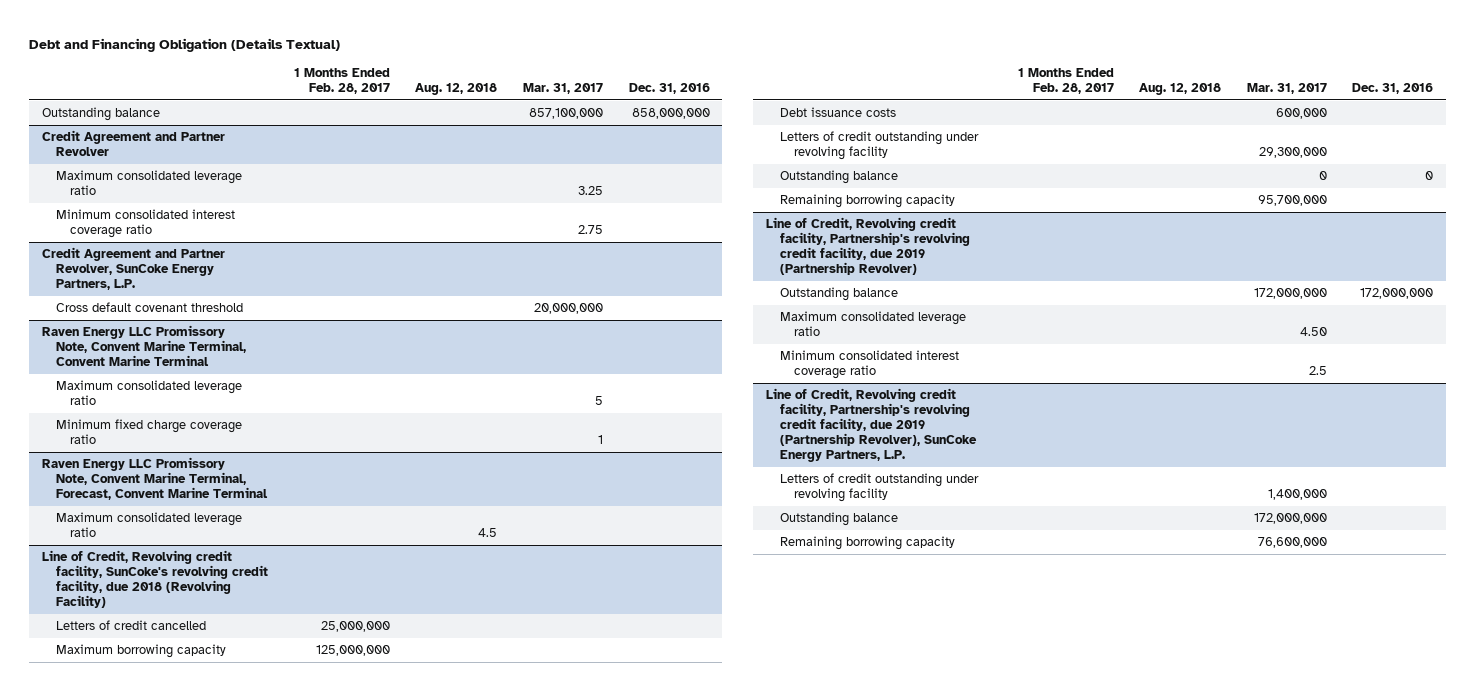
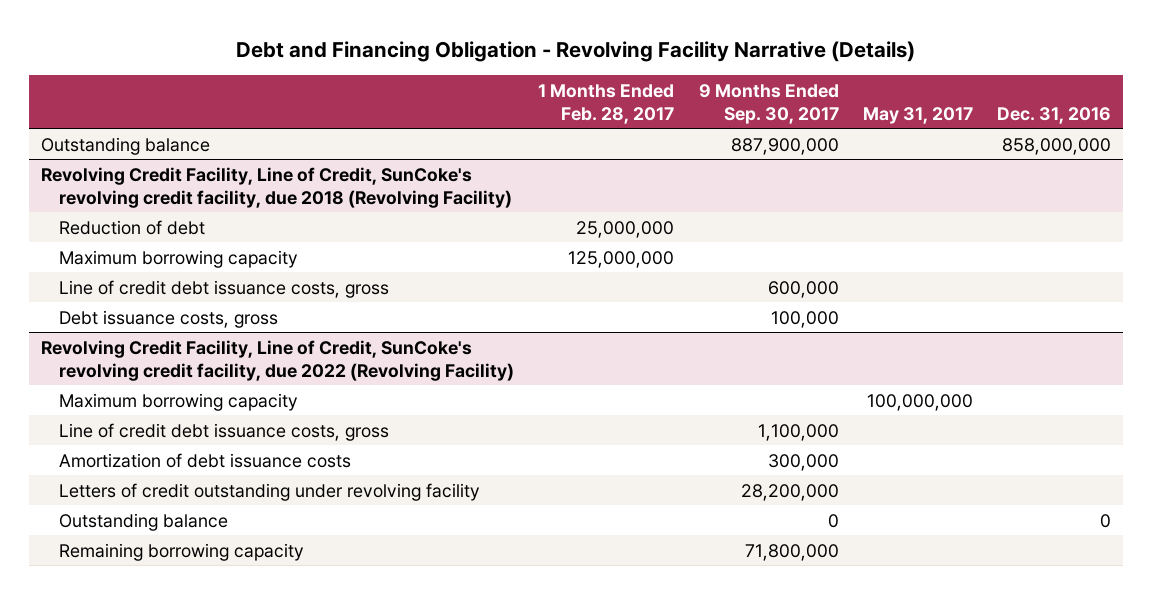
- Debt and Financing Obligation (Details Textual)
+ Debt and Financing Obligation - Revolving Facility Narrative (Details)
- | 1 Months Ended Feb. 28, 2017 | Aug. 12, 2018 | Mar. 31, 2017 | Dec. 31, 2016
+ | 1 Months Ended Feb. 28, 2017 | 9 Months Ended Sep. 30, 2017 | May 31, 2017 | Dec. 31, 2016
- Credit Agreement and Partner Revolver
- Maximum consolidated leverage ratio | | | 3.25 |
- Minimum consolidated interest coverage ratio | | | 2.75 |
- Credit Agreement and Partner Revolver, SunCoke Energy Partners, L.P.
- Cross default covenant threshold | | | 20,000,000 |
- Raven Energy LLC Promissory Note, Convent Marine Terminal, Convent Marine Terminal
- Maximum consolidated leverage ratio | | | 5 |
- Minimum fixed charge coverage ratio | | | 1 |
- Raven Energy LLC Promissory Note, Convent Marine Terminal, Forecast, Convent Marine Terminal
- Maximum consolidated leverage ratio | | 4.5 | |
- Line of Credit, Revolving credit facility, SunCoke's revolving credit facility, due 2018 (Revolving Facility)
- Letters of credit cancelled | 25,000,000 | | |
+ Revolving Credit Facility, Line of Credit, SunCoke's revolving credit facility, due 2018 (Revolving Facility)
+ Reduction of debt | 25,000,000 | | |
- Debt issuance costs | | | 600,000 |
- Letters of credit outstanding under revolving facility | | | 29,300,000 |
- Outstanding balance | | | 0 | 0
- Remaining borrowing capacity | | | 95,700,000 |
- Line of Credit, Revolving credit facility, Partnership's revolving credit facility, due 2019 (Partnership Revolver)
- Outstanding balance | | | 172,000,000 | 172,000,000
- Maximum consolidated leverage ratio | | | 4.50 |
- Minimum consolidated interest coverage ratio | | | 2.5 |
- Line of Credit, Revolving credit facility, Partnership's revolving credit facility, due 2019 (Partnership Revolver), SunCoke Energy Partners, L.P.
- Letters of credit outstanding under revolving facility | | | 1,400,000 |
- Outstanding balance | | | 172,000,000 |
- Remaining borrowing capacity | | | 76,600,000 |
+ Line of credit debt issuance costs, gross | | 600,000 | |
+ Debt issuance costs, gross | | 100,000 | |
+ Revolving Credit Facility, Line of Credit, SunCoke's revolving credit facility, due 2022 (Revolving Facility)
+ Maximum borrowing capacity | | | 100,000,000 |
+ Line of credit debt issuance costs, gross | | 1,100,000 | |
+ Amortization of debt issuance costs | | 300,000 | |
+ Letters of credit outstanding under revolving facility | | 28,200,000 | |
+ Outstanding balance | | 0 | | 0
+ Remaining borrowing capacity | | 71,800,000 | |

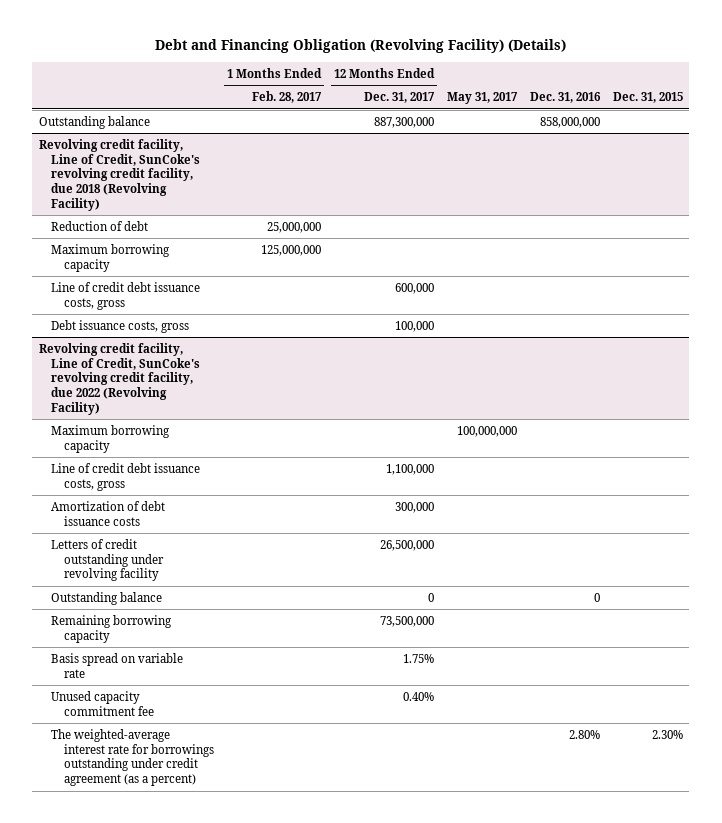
- Debt and Financing Obligation - Revolving Facility Narrative (Details)
+ Debt and Financing Obligation (Revolving Facility) (Details)
- | 1 Months Ended Feb. 28, 2017 | 9 Months Ended Sep. 30, 2017 | May 31, 2017 | Dec. 31, 2016
+ | 1 Months Ended Feb. 28, 2017 | 12 Months Ended Dec. 31, 2017 | May 31, 2017 | Dec. 31, 2016 | Dec. 31, 2015
- Revolving Credit Facility, Line of Credit, SunCoke's revolving credit facility, due 2018 (Revolving Facility)
+ Revolving credit facility, Line of Credit, SunCoke's revolving credit facility, due 2018 (Revolving Facility)
- Revolving Credit Facility, Line of Credit, SunCoke's revolving credit facility, due 2022 (Revolving Facility)
+ Revolving credit facility, Line of Credit, SunCoke's revolving credit facility, due 2022 (Revolving Facility)
+ Basis spread on variable rate | | 1.75% | | |
+ Unused capacity commitment fee | | 0.40% | | |
+ The weighted-average interest rate for borrowings outstanding under credit agreement (as a percent) | | | | 2.80% | 2.30%

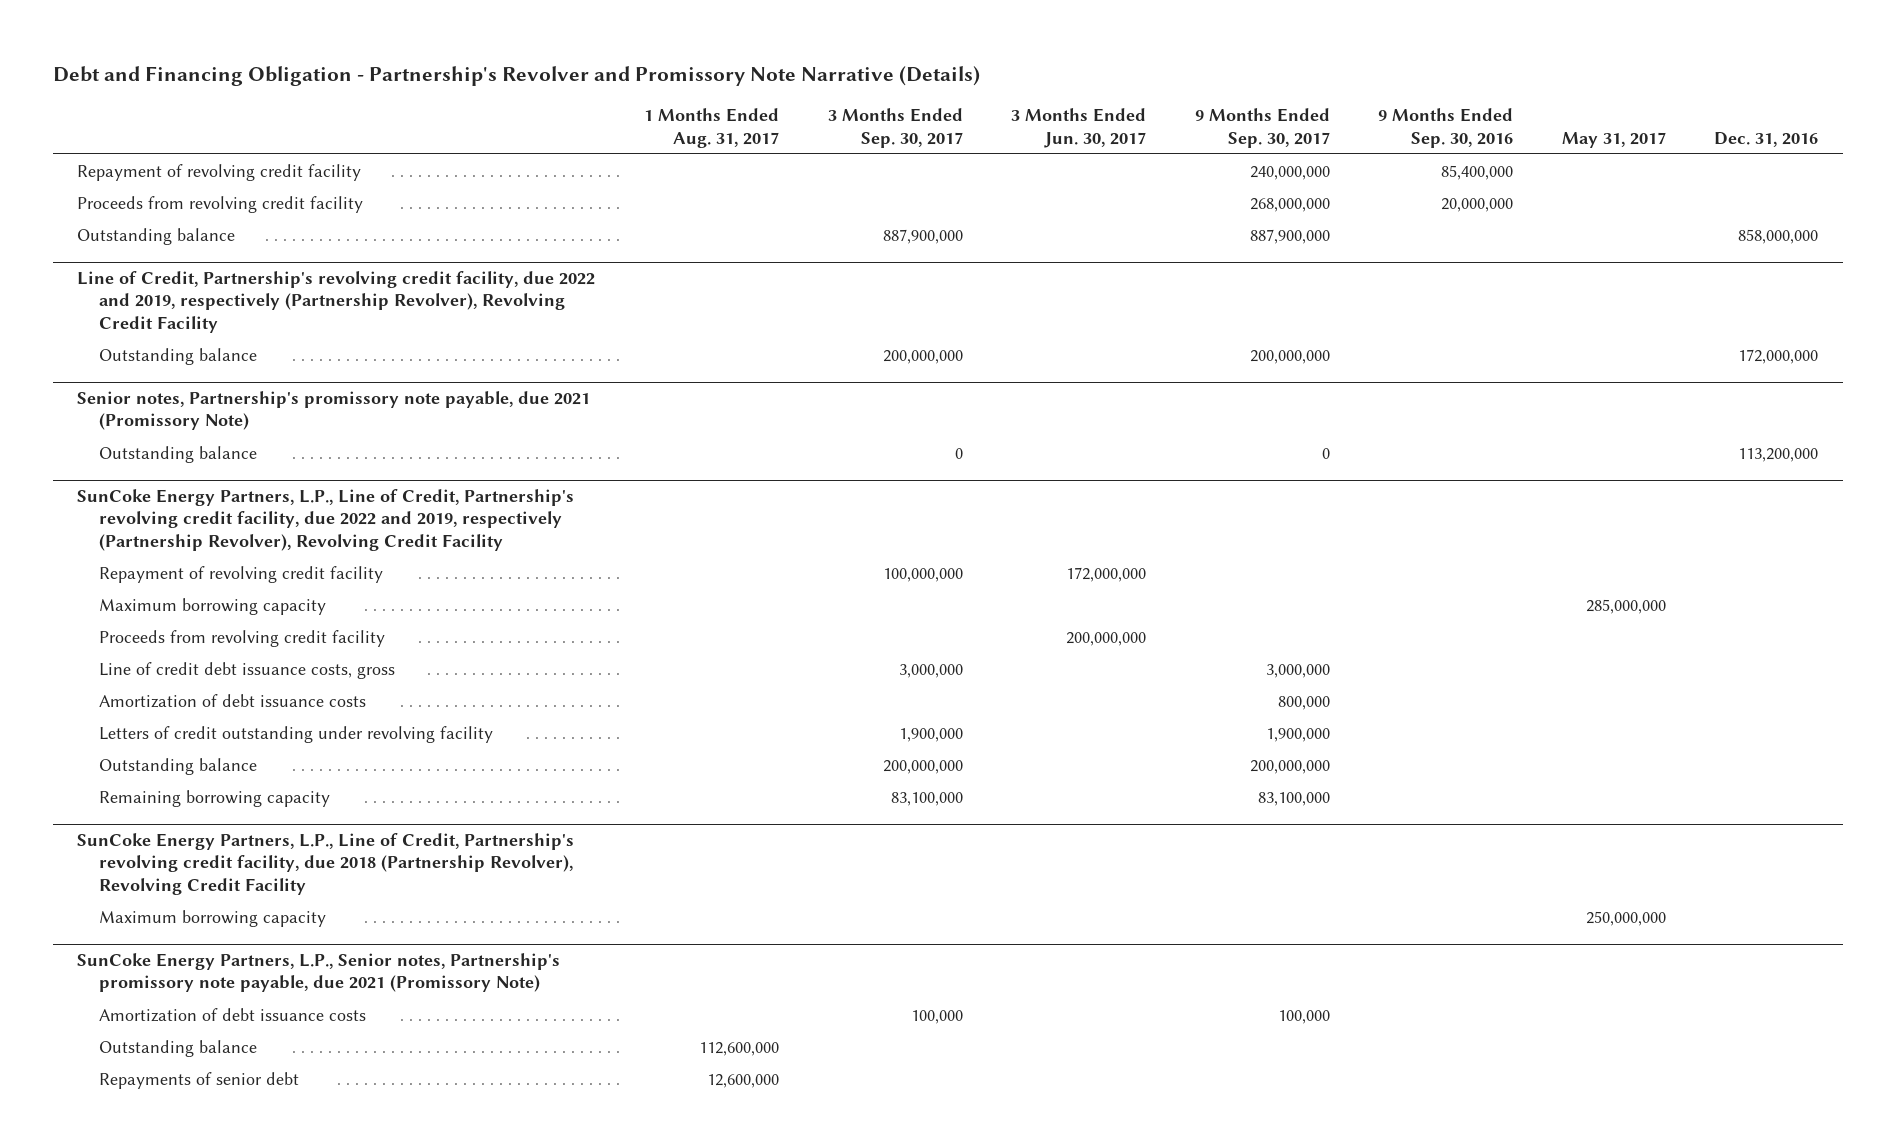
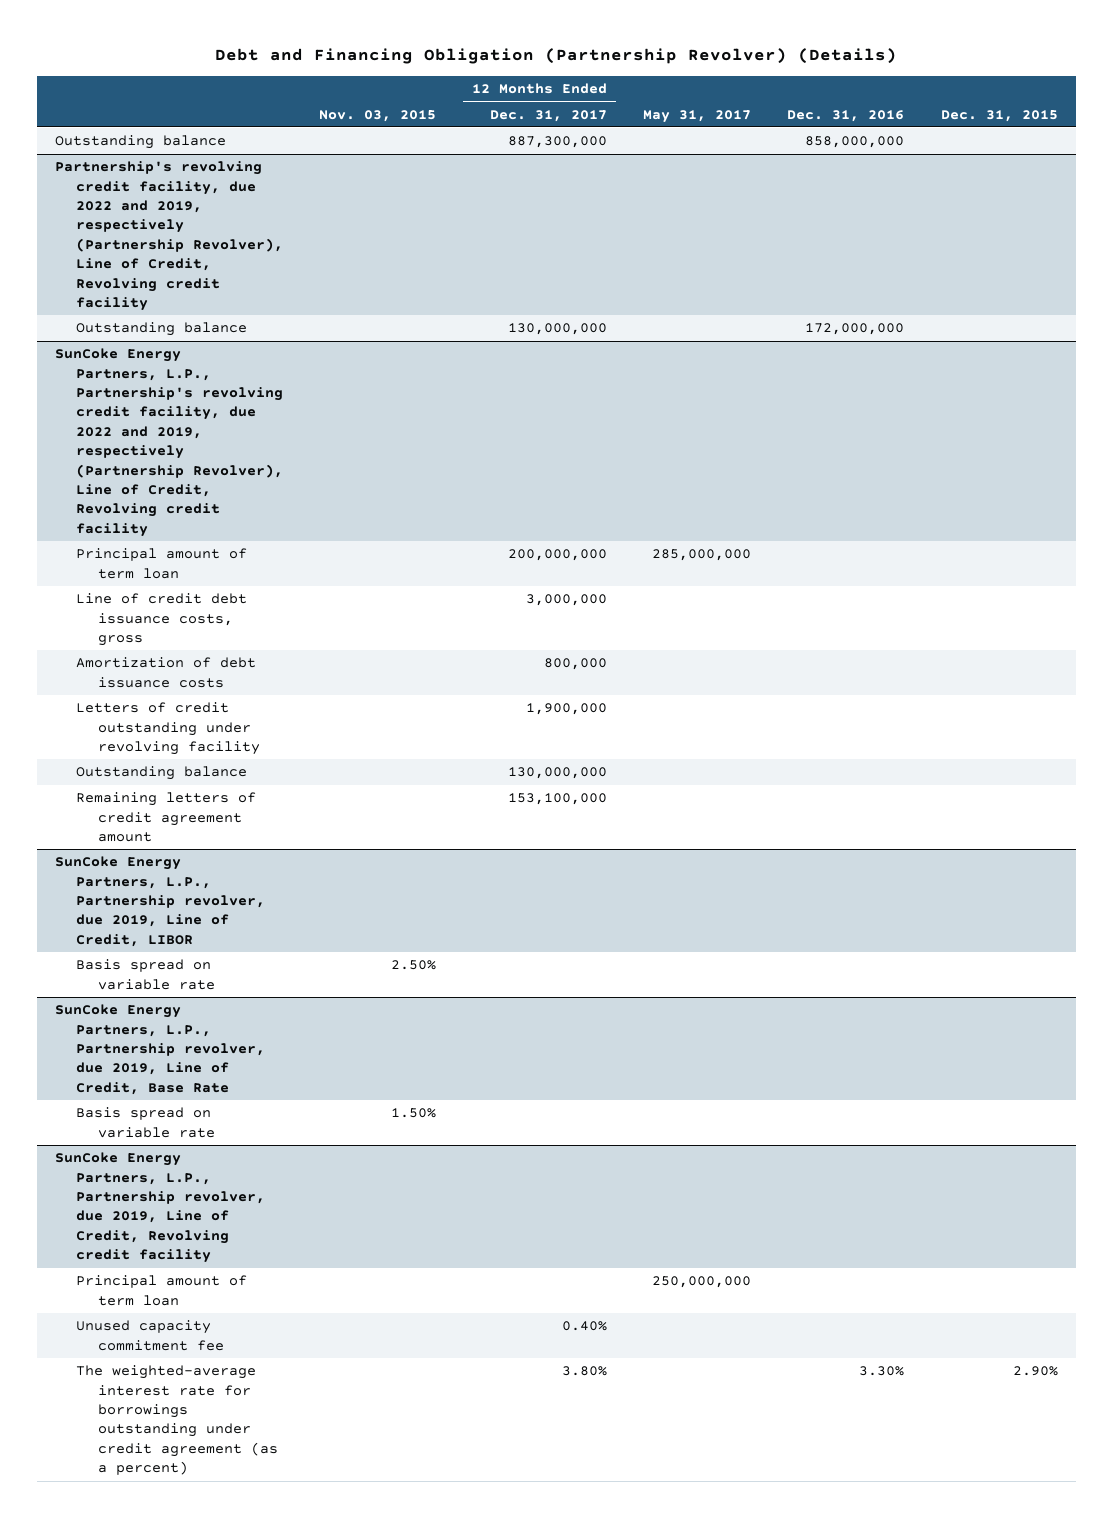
- Debt and Financing Obligation - Partnership's Revolver and Promissory Note Narrative (Details)
+ Debt and Financing Obligation (Partnership Revolver) (Details)
- | 1 Months Ended Aug. 31, 2017 | 3 Months Ended Sep. 30, 2017 | 3 Months Ended Jun. 30, 2017 | 9 Months Ended Sep. 30, 2017 | 9 Months Ended Sep. 30, 2016 | May 31, 2017 | Dec. 31, 2016
+ | Nov. 03, 2015 | 12 Months Ended Dec. 31, 2017 | May 31, 2017 | Dec. 31, 2016 | Dec. 31, 2015
- Repayment of revolving credit facility | | | | 240,000,000 | 85,400,000 | |
- Proceeds from revolving credit facility | | | | 268,000,000 | 20,000,000 | |
- Line of Credit, Partnership's revolving credit facility, due 2022 and 2019, respectively (Partnership Revolver), Revolving Credit Facility
+ Partnership's revolving credit facility, due 2022 and 2019, respectively (Partnership Revolver), Line of Credit, Revolving credit facility
- Senior notes, Partnership's promissory note payable, due 2021 (Promissory Note)
- Outstanding balance | | 0 | | 0 | | | 113,200,000
- SunCoke Energy Partners, L.P., Line of Credit, Partnership's revolving credit facility, due 2022 and 2019, respectively (Partnership Revolver), Revolving Credit Facility
- Repayment of revolving credit facility | | 100,000,000 | 172,000,000 | | | |
- Maximum borrowing capacity | | | | | | 285,000,000 |
- Proceeds from revolving credit facility | | | 200,000,000 | | | |
+ SunCoke Energy Partners, L.P., Partnership's revolving credit facility, due 2022 and 2019, respectively (Partnership Revolver), Line of Credit, Revolving credit facility
+ Principal amount of term loan | | 200,000,000 | 285,000,000 | |
- Remaining borrowing capacity | | 83,100,000 | | 83,100,000 | | |
- SunCoke Energy Partners, L.P., Line of Credit, Partnership's revolving credit facility, due 2018 (Partnership Revolver), Revolving Credit Facility
- Maximum borrowing capacity | | | | | | 250,000,000 |
- SunCoke Energy Partners, L.P., Senior notes, Partnership's promissory note payable, due 2021 (Promissory Note)
- Amortization of debt issuance costs | | 100,000 | | 100,000 | | |
- Outstanding balance | 112,600,000 | | | | | |
- Repayments of senior debt | 12,600,000 | | | | | |
+ Remaining letters of credit agreement amount | | 153,100,000 | | |
+ SunCoke Energy Partners, L.P., Partnership revolver, due 2019, Line of Credit, LIBOR
+ Basis spread on variable rate | 2.50% | | | |
+ SunCoke Energy Partners, L.P., Partnership revolver, due 2019, Line of Credit, Base Rate
+ Basis spread on variable rate | 1.50% | | | |
+ SunCoke Energy Partners, L.P., Partnership revolver, due 2019, Line of Credit, Revolving credit facility
+ Principal amount of term loan | | | 250,000,000 | |
+ Unused capacity commitment fee | | 0.40% | | |
+ The weighted-average interest rate for borrowings outstanding under credit agreement (as a percent) | | 3.80% | | 3.30% | 2.90%

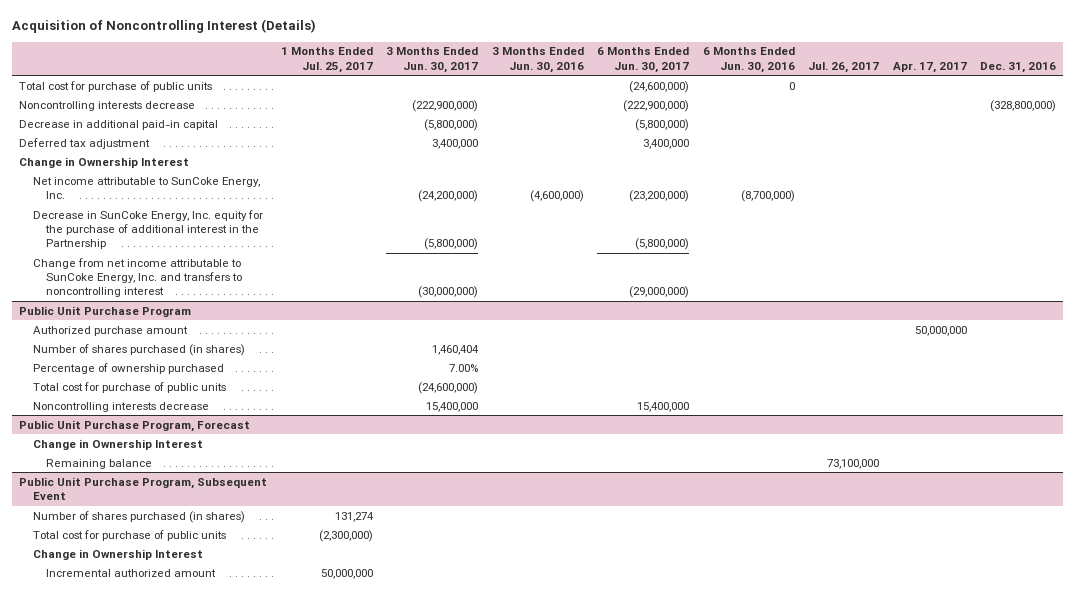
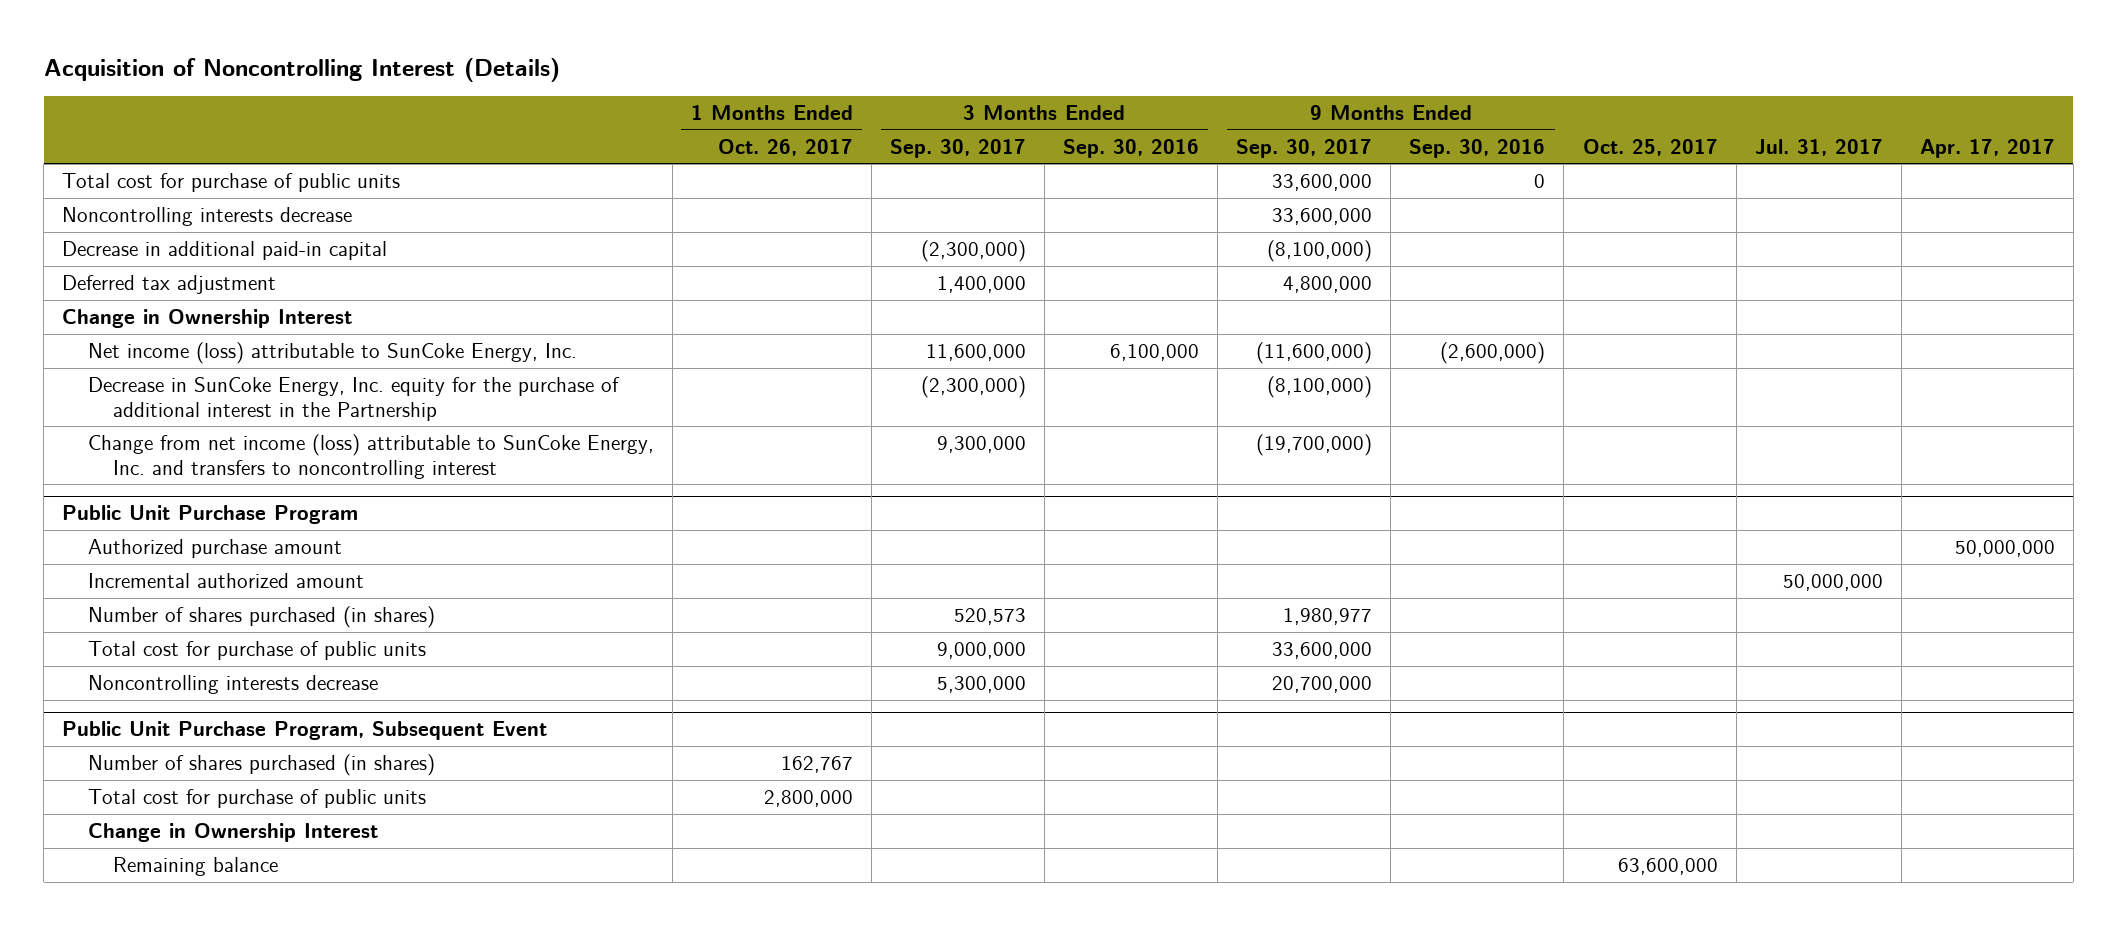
- | 1 Months Ended Jul. 25, 2017 | 3 Months Ended Jun. 30, 2017 | 3 Months Ended Jun. 30, 2016 | 6 Months Ended Jun. 30, 2017 | 6 Months Ended Jun. 30, 2016 | Jul. 26, 2017 | Apr. 17, 2017 | Dec. 31, 2016
+ | 1 Months Ended Oct. 26, 2017 | 3 Months Ended Sep. 30, 2017 | 3 Months Ended Sep. 30, 2016 | 9 Months Ended Sep. 30, 2017 | 9 Months Ended Sep. 30, 2016 | Oct. 25, 2017 | Jul. 31, 2017 | Apr. 17, 2017
- Net income attributable to SunCoke Energy, Inc. | | (24,200,000) | (4,600,000) | (23,200,000) | (8,700,000) | | |
+ Net income (loss) attributable to SunCoke Energy, Inc. | | 11,600,000 | 6,100,000 | (11,600,000) | (2,600,000) | | |
- Change from net income attributable to SunCoke Energy, Inc. and transfers to noncontrolling interest | | (30,000,000) | | (29,000,000) | | | |
+ Change from net income (loss) attributable to SunCoke Energy, Inc. and transfers to noncontrolling interest | | 9,300,000 | | (19,700,000) | | | |
@ Public Unit Purchase Program
+ Incremental authorized amount | | | | | | | 50,000,000 |
- Percentage of ownership purchased | | 7.00% | | | | | |
- Public Unit Purchase Program, Forecast
- Change in Ownership Interest
- Remaining balance | | | | | | 73,100,000 | |
@ Public Unit Purchase Program, Subsequent Event
- Incremental authorized amount | 50,000,000 | | | | | | |
+ Remaining balance | | | | | | 63,600,000 | |

